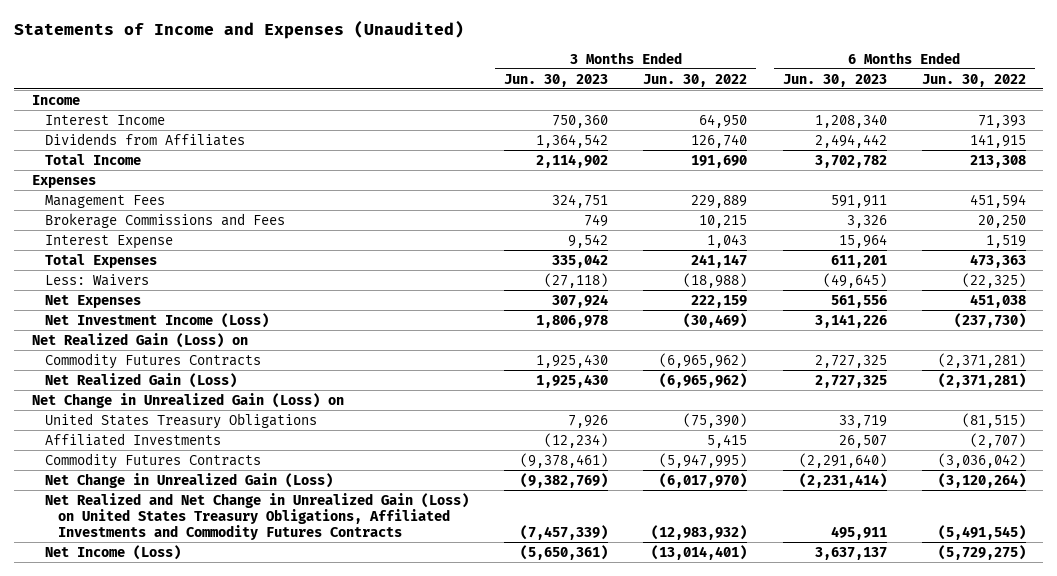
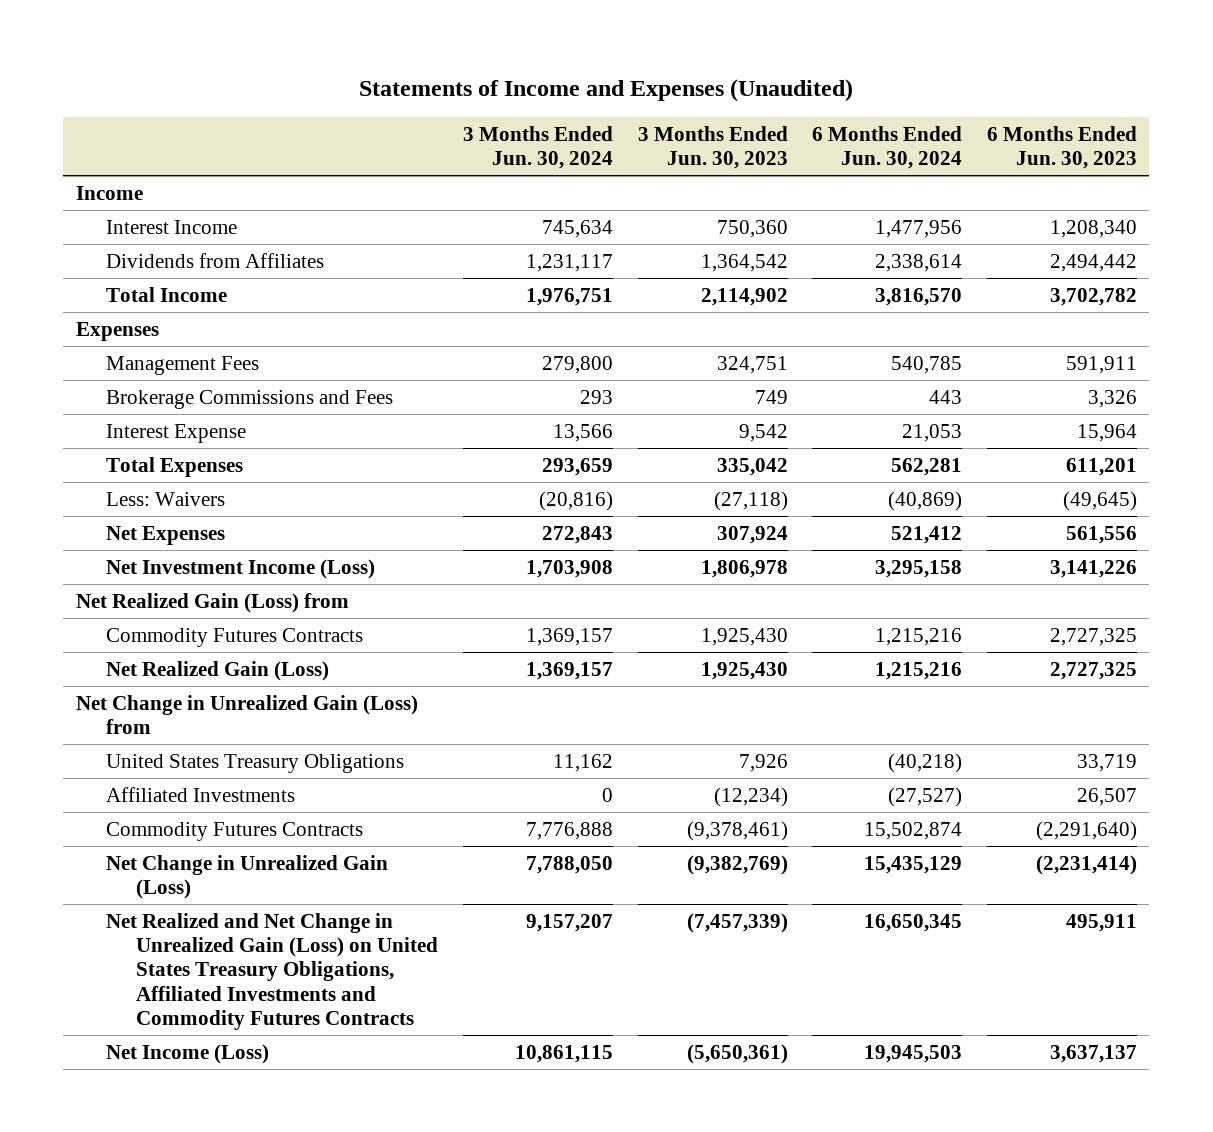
- | 3 Months Ended Jun. 30, 2023 | 3 Months Ended Jun. 30, 2022 | 6 Months Ended Jun. 30, 2023 | 6 Months Ended Jun. 30, 2022
+ | 3 Months Ended Jun. 30, 2024 | 3 Months Ended Jun. 30, 2023 | 6 Months Ended Jun. 30, 2024 | 6 Months Ended Jun. 30, 2023
- Net Realized Gain (Loss) on
+ Net Realized Gain (Loss) from
- Net Change in Unrealized Gain (Loss) on
+ Net Change in Unrealized Gain (Loss) from

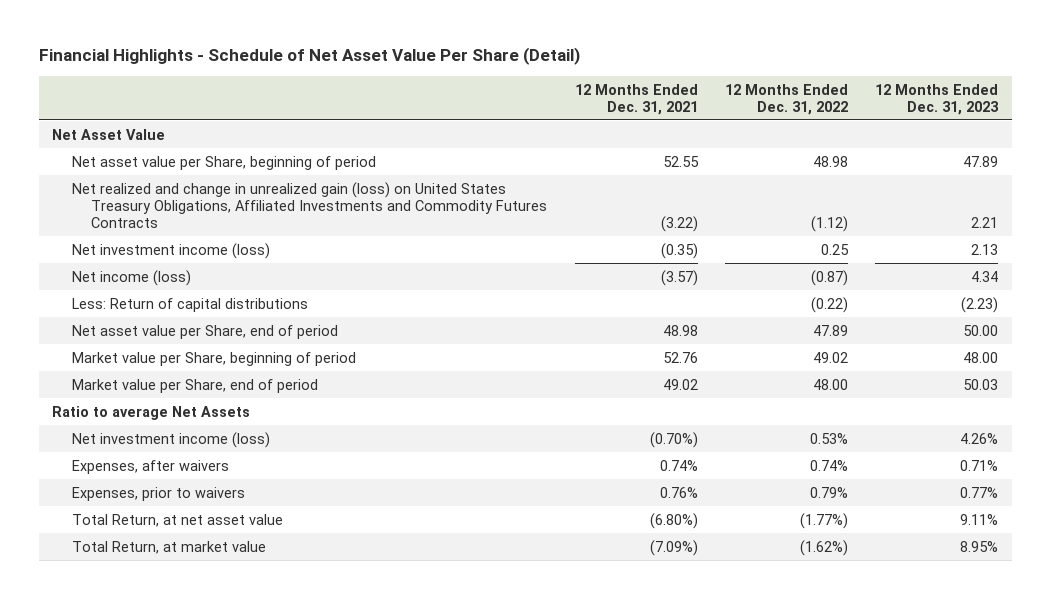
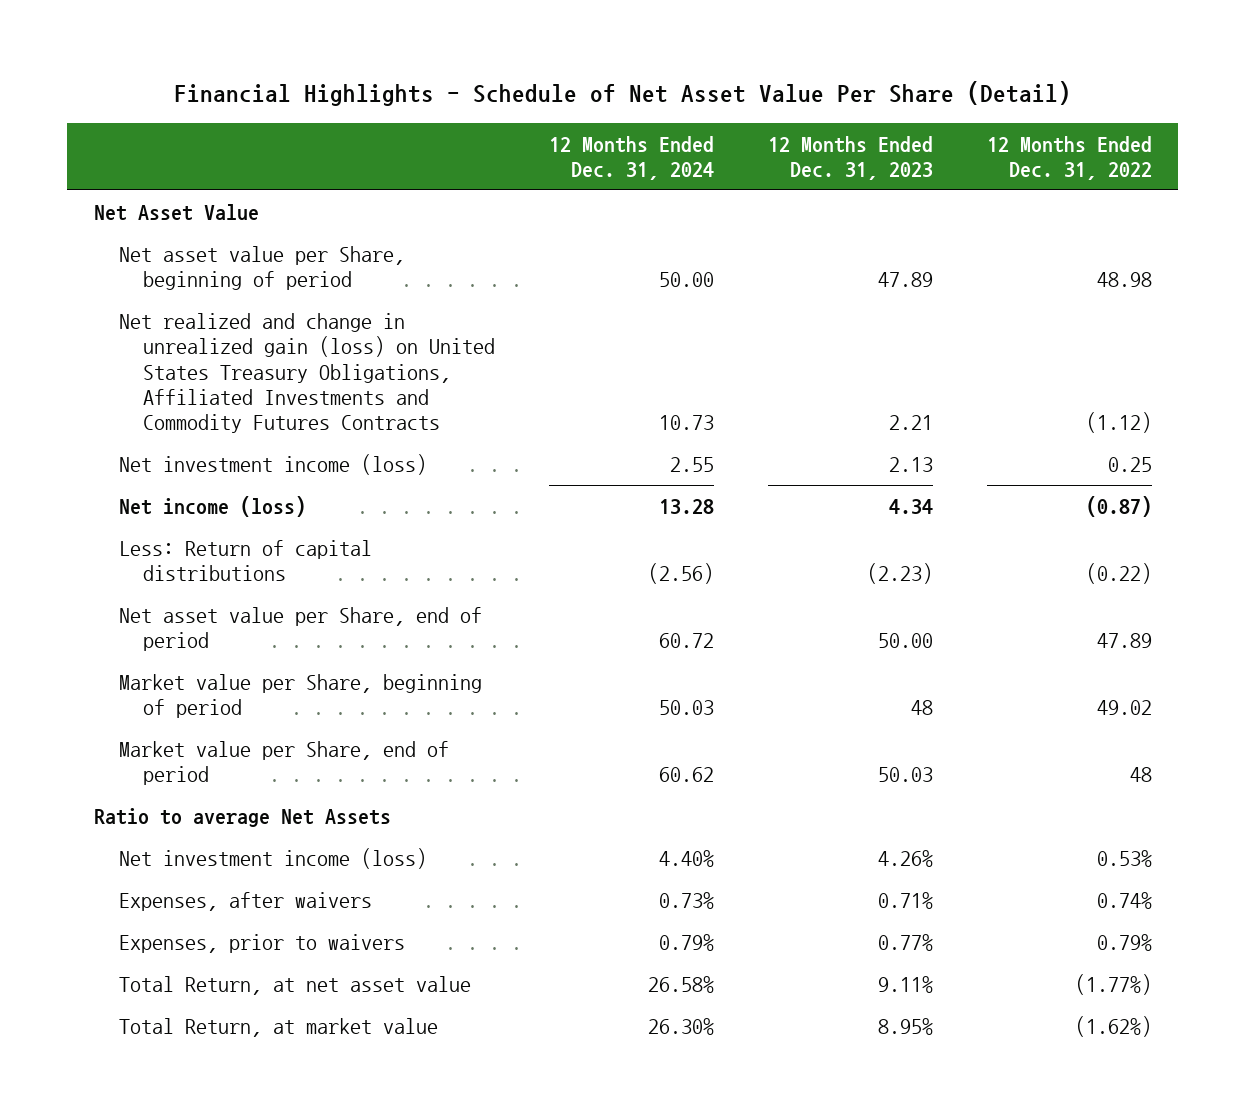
- | 12 Months Ended Dec. 31, 2021 | 12 Months Ended Dec. 31, 2022 | 12 Months Ended Dec. 31, 2023
+ | 12 Months Ended Dec. 31, 2024 | 12 Months Ended Dec. 31, 2023 | 12 Months Ended Dec. 31, 2022
- Market value per Share, beginning of period | 52.76 | 49.02 | 48.00
- Market value per Share, end of period | 49.02 | 48.00 | 50.03
+ Market value per Share, beginning of period | 50.03 | 48 | 49.02
+ Market value per Share, end of period | 60.62 | 50.03 | 48

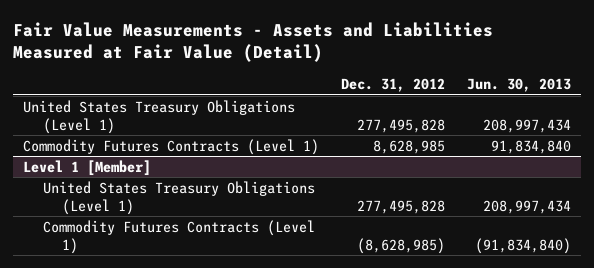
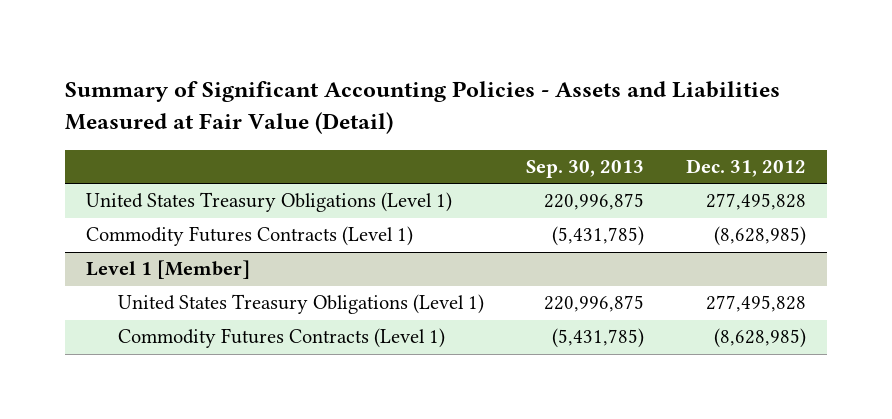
- Fair Value Measurements - Assets and Liabilities Measured at Fair Value (Detail)
+ Summary of Significant Accounting Policies - Assets and Liabilities Measured at Fair Value (Detail)
- | Dec. 31, 2012 | Jun. 30, 2013
+ | Sep. 30, 2013 | Dec. 31, 2012
- Commodity Futures Contracts (Level 1) | 8,628,985 | 91,834,840
+ Commodity Futures Contracts (Level 1) | (5,431,785) | (8,628,985)

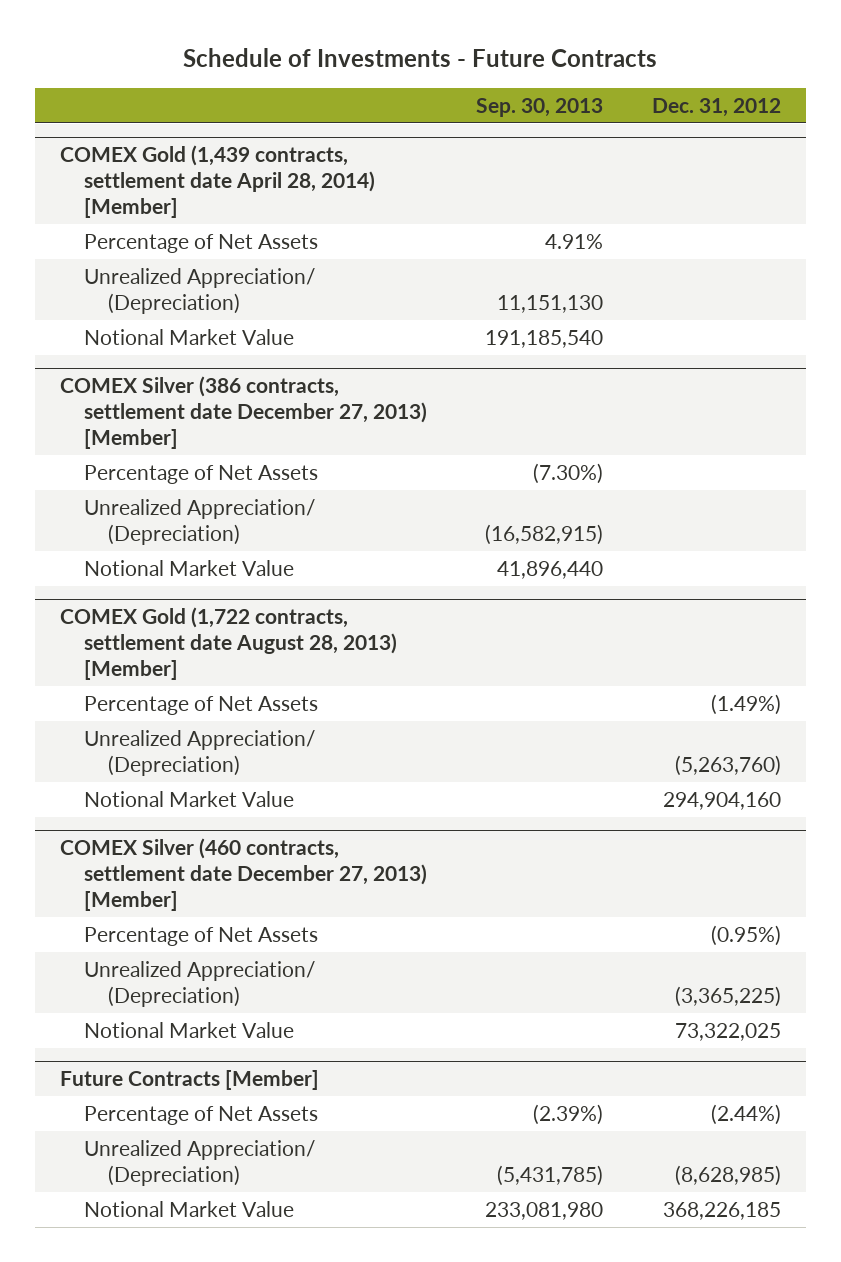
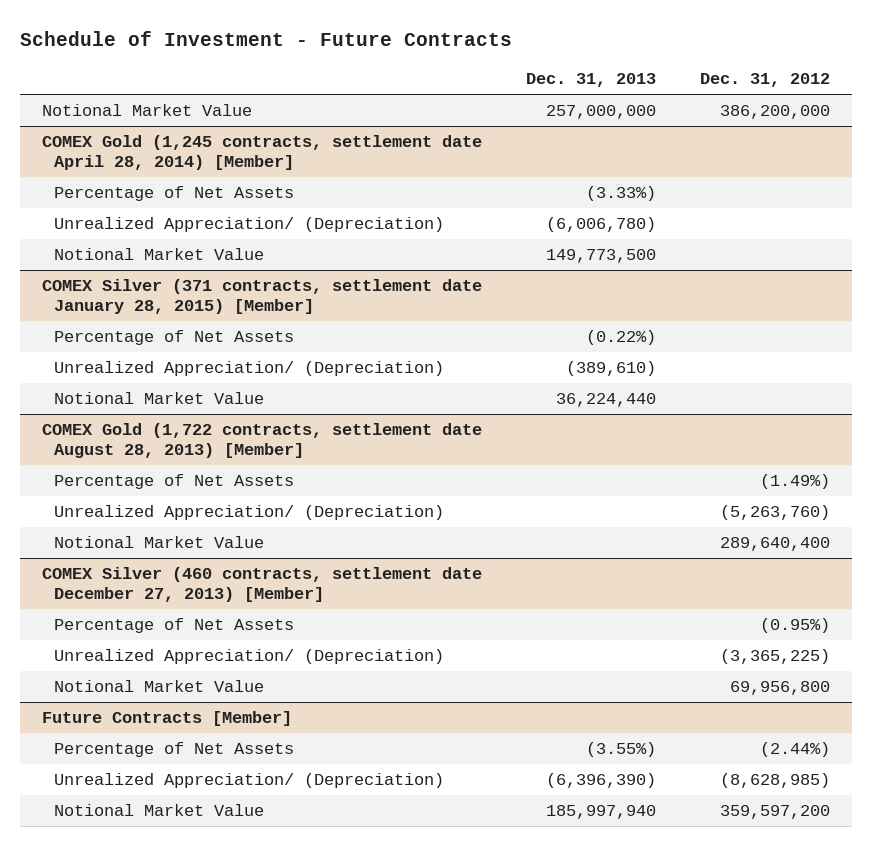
- Schedule of Investments - Future Contracts
+ Schedule of Investment - Future Contracts
- | Sep. 30, 2013 | Dec. 31, 2012
+ | Dec. 31, 2013 | Dec. 31, 2012
- COMEX Gold (1,439 contracts, settlement date April 28, 2014) [Member]
+ Notional Market Value | 257,000,000 | 386,200,000
+ COMEX Gold (1,245 contracts, settlement date April 28, 2014) [Member]
- COMEX Silver (386 contracts, settlement date December 27, 2013) [Member]
+ COMEX Silver (371 contracts, settlement date January 28, 2015) [Member]
@ COMEX Gold (1,722 contracts, settlement date August 28, 2013) [Member]
- Notional Market Value | | 294,904,160
+ Notional Market Value | | 289,640,400
@ COMEX Silver (460 contracts, settlement date December 27, 2013) [Member]
- Notional Market Value | | 73,322,025
+ Notional Market Value | | 69,956,800
@ Future Contracts [Member]
- Notional Market Value | 233,081,980 | 368,226,185
+ Notional Market Value | 185,997,940 | 359,597,200

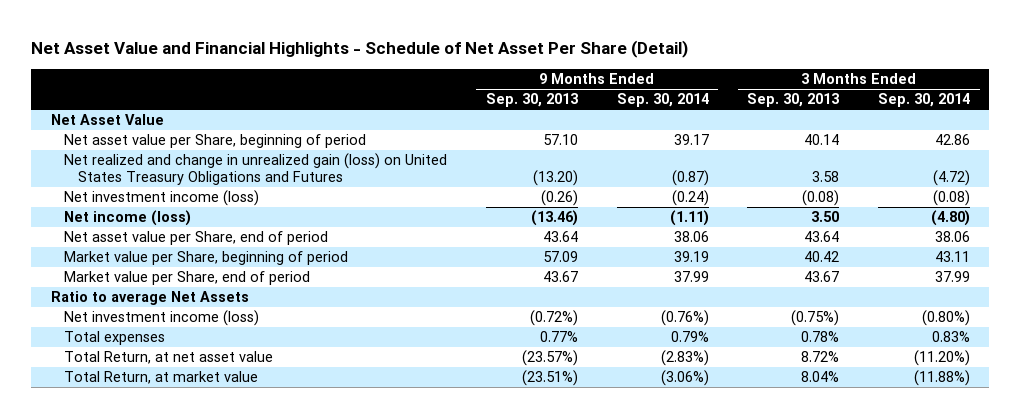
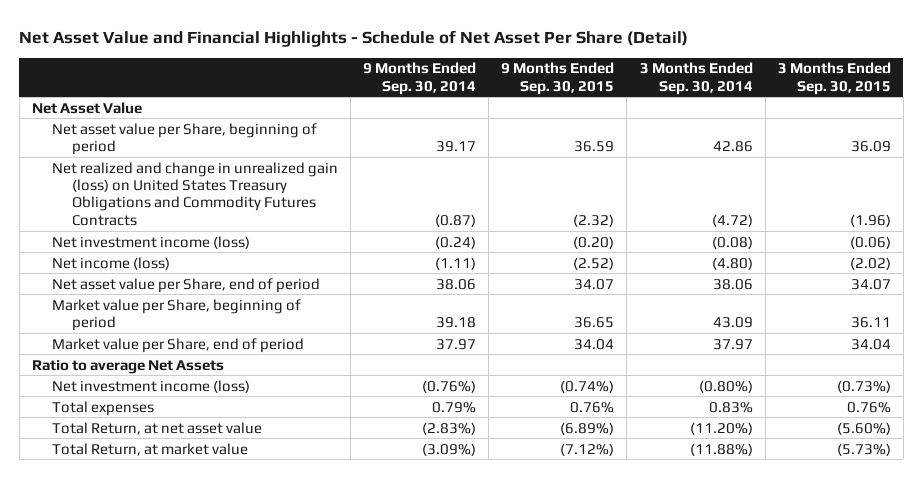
- | 9 Months Ended Sep. 30, 2013 | 9 Months Ended Sep. 30, 2014 | 3 Months Ended Sep. 30, 2013 | 3 Months Ended Sep. 30, 2014
+ | 9 Months Ended Sep. 30, 2014 | 9 Months Ended Sep. 30, 2015 | 3 Months Ended Sep. 30, 2014 | 3 Months Ended Sep. 30, 2015
- Net realized and change in unrealized gain (loss) on United States Treasury Obligations and Futures | (13.20) | (0.87) | 3.58 | (4.72)
+ Net realized and change in unrealized gain (loss) on United States Treasury Obligations and Commodity Futures Contracts | (0.87) | (2.32) | (4.72) | (1.96)
- Market value per Share, beginning of period | 57.09 | 39.19 | 40.42 | 43.11
- Market value per Share, end of period | 43.67 | 37.99 | 43.67 | 37.99
+ Market value per Share, beginning of period | 39.18 | 36.65 | 43.09 | 36.11
+ Market value per Share, end of period | 37.97 | 34.04 | 37.97 | 34.04
- Total Return, at market value | (23.51%) | (3.06%) | 8.04% | (11.88%)
+ Total Return, at market value | (3.09%) | (7.12%) | (11.88%) | (5.73%)

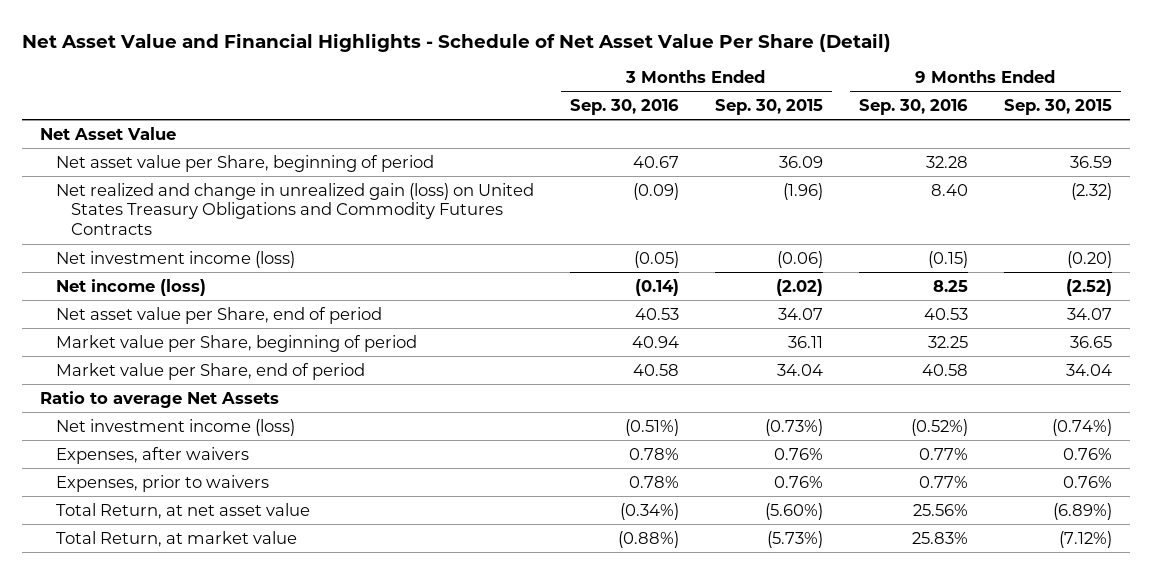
- Net Asset Value and Financial Highlights - Schedule of Net Asset Per Share (Detail)
+ Net Asset Value and Financial Highlights - Schedule of Net Asset Value Per Share (Detail)
- | 9 Months Ended Sep. 30, 2014 | 9 Months Ended Sep. 30, 2015 | 3 Months Ended Sep. 30, 2014 | 3 Months Ended Sep. 30, 2015
+ | 3 Months Ended Sep. 30, 2016 | 3 Months Ended Sep. 30, 2015 | 9 Months Ended Sep. 30, 2016 | 9 Months Ended Sep. 30, 2015
- Total expenses | 0.79% | 0.76% | 0.83% | 0.76%
+ Expenses, after waivers | 0.78% | 0.76% | 0.77% | 0.76%
+ Expenses, prior to waivers | 0.78% | 0.76% | 0.77% | 0.76%

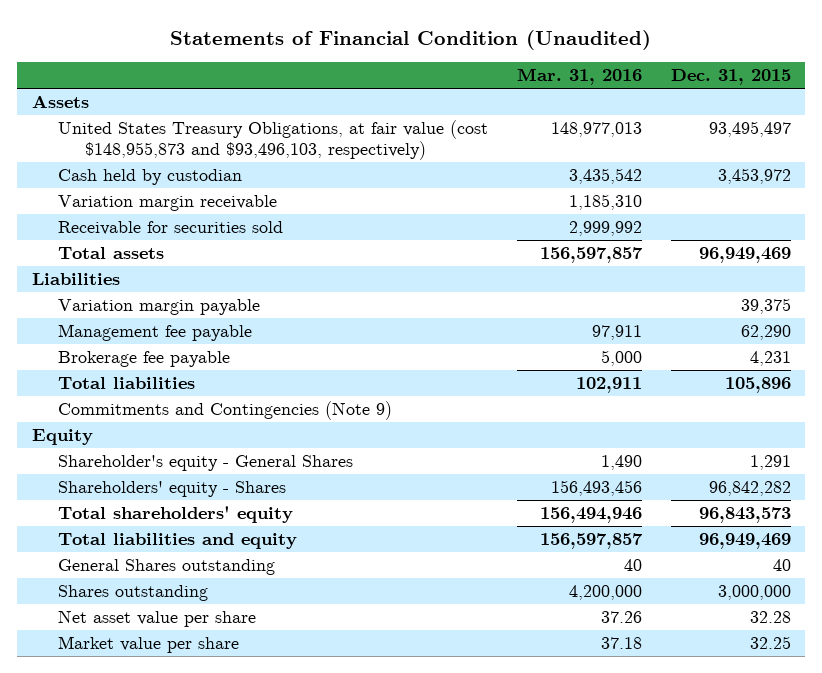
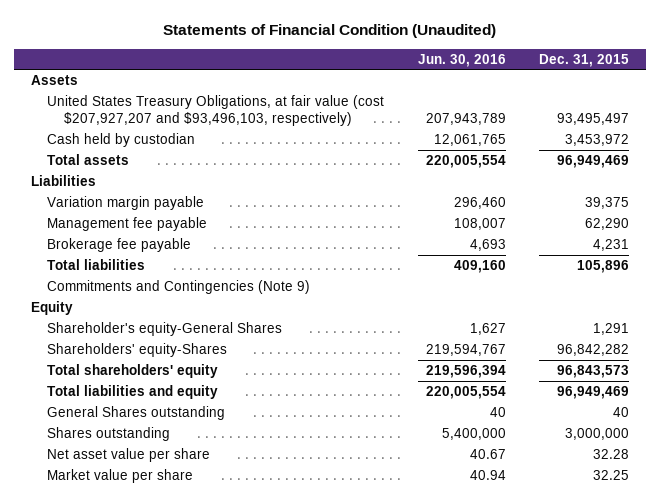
- | Mar. 31, 2016 | Dec. 31, 2015
+ | Jun. 30, 2016 | Dec. 31, 2015
- United States Treasury Obligations, at fair value (cost $148,955,873 and $93,496,103, respectively) | 148,977,013 | 93,495,497
+ United States Treasury Obligations, at fair value (cost $207,927,207 and $93,496,103, respectively) | 207,943,789 | 93,495,497
- Variation margin receivable | 1,185,310 |
- Receivable for securities sold | 2,999,992 |
- Shareholder's equity - General Shares | 1,490 | 1,291
- Shareholders' equity - Shares | 156,493,456 | 96,842,282
+ Shareholder's equity-General Shares | 1,627 | 1,291
+ Shareholders' equity-Shares | 219,594,767 | 96,842,282

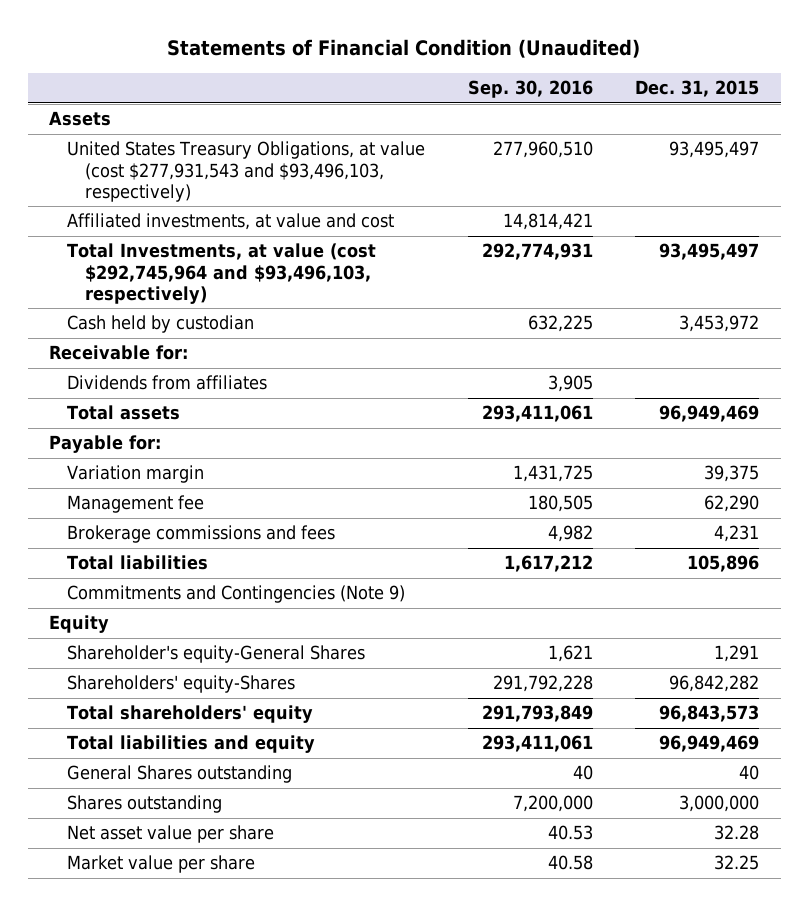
- | Jun. 30, 2016 | Dec. 31, 2015
+ | Sep. 30, 2016 | Dec. 31, 2015
- United States Treasury Obligations, at fair value (cost $207,927,207 and $93,496,103, respectively) | 207,943,789 | 93,495,497
+ United States Treasury Obligations, at value (cost $277,931,543 and $93,496,103, respectively) | 277,960,510 | 93,495,497
+ Affiliated investments, at value and cost | 14,814,421 |
+ Total Investments, at value (cost $292,745,964 and $93,496,103, respectively) | 292,774,931 | 93,495,497
+ Receivable for:
+ Dividends from affiliates | 3,905 |
- Liabilities
- Variation margin payable | 296,460 | 39,375
- Management fee payable | 108,007 | 62,290
- Brokerage fee payable | 4,693 | 4,231
+ Payable for:
+ Variation margin | 1,431,725 | 39,375
+ Management fee | 180,505 | 62,290
+ Brokerage commissions and fees | 4,982 | 4,231

